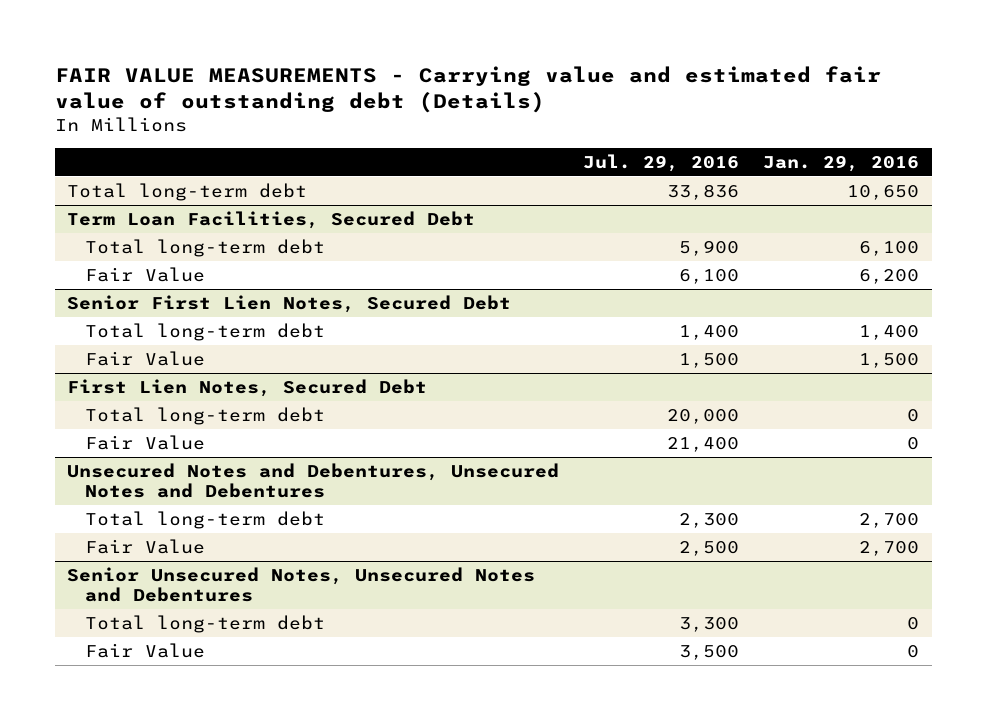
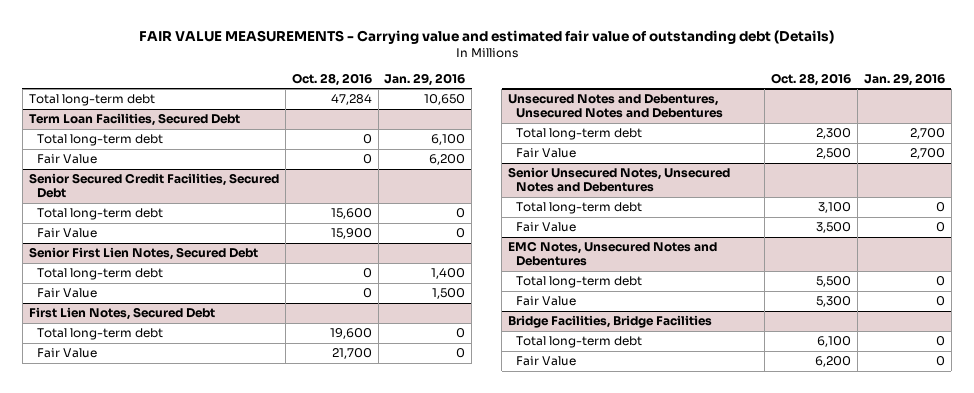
- | Jul. 29, 2016 | Jan. 29, 2016
+ | Oct. 28, 2016 | Jan. 29, 2016
+ Senior Secured Credit Facilities, Secured Debt
+ Total long-term debt | 15,600 | 0
+ Fair Value | 15,900 | 0
+ EMC Notes, Unsecured Notes and Debentures
+ Total long-term debt | 5,500 | 0
+ Fair Value | 5,300 | 0
+ Bridge Facilities, Bridge Facilities
+ Total long-term debt | 6,100 | 0
+ Fair Value | 6,200 | 0

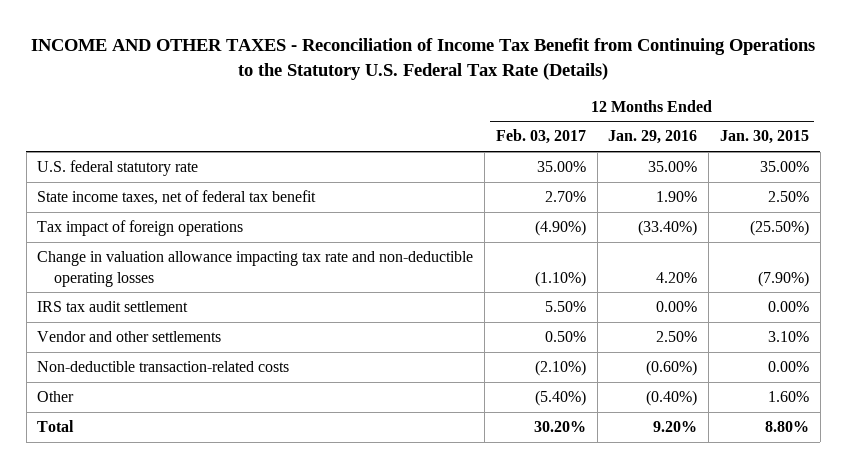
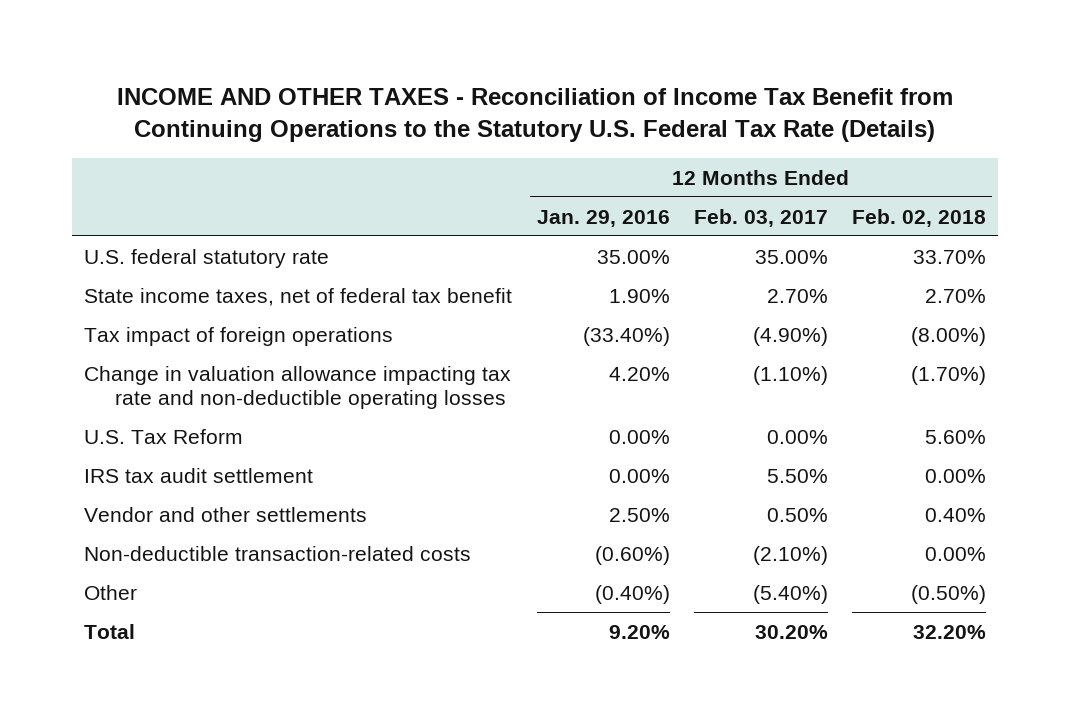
- | 12 Months Ended Feb. 03, 2017 | 12 Months Ended Jan. 29, 2016 | 12 Months Ended Jan. 30, 2015
+ | 12 Months Ended Jan. 29, 2016 | 12 Months Ended Feb. 03, 2017 | 12 Months Ended Feb. 02, 2018
+ U.S. Tax Reform | 0.00% | 0.00% | 5.60%

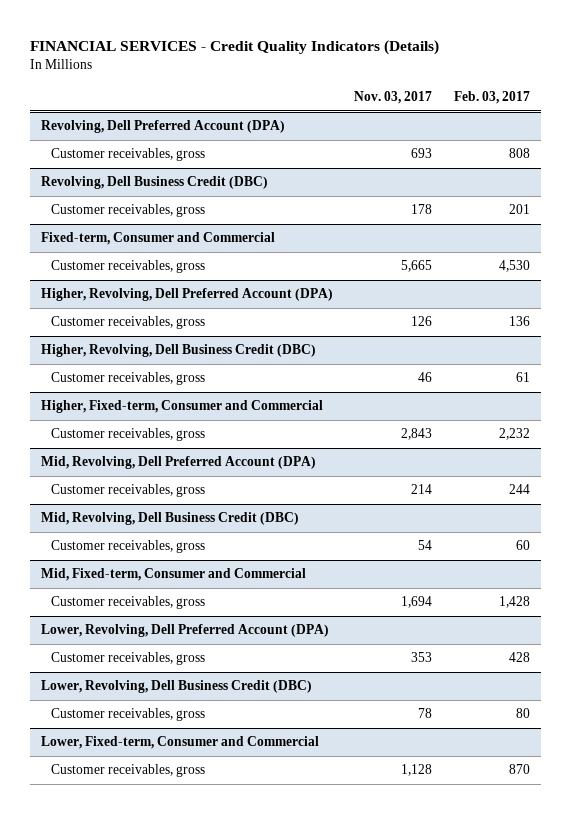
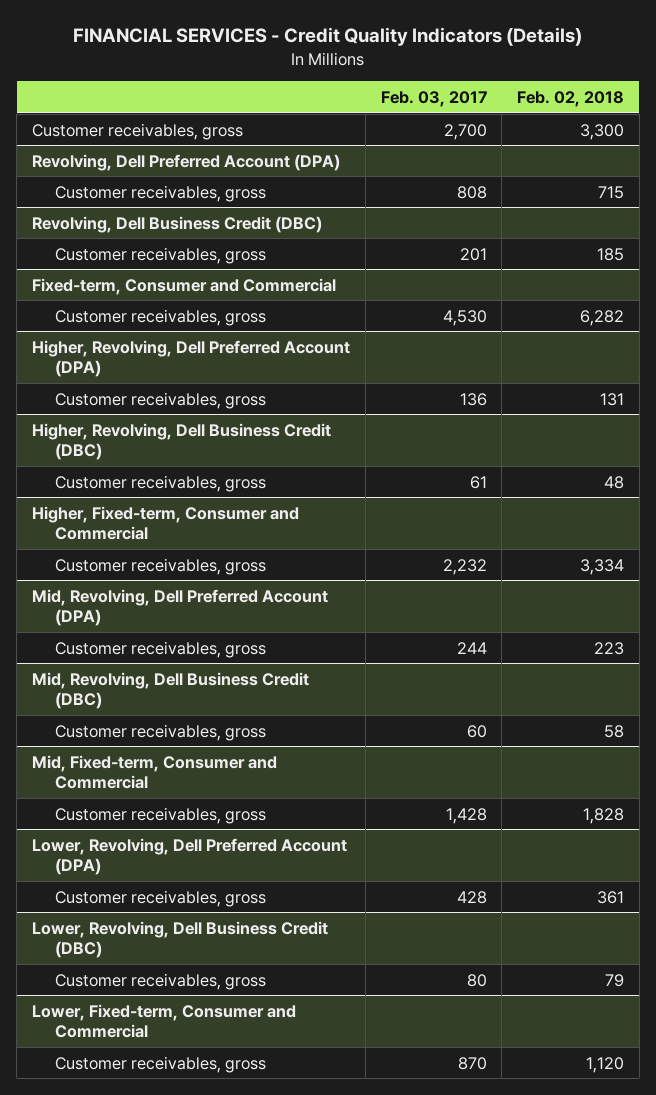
- | Nov. 03, 2017 | Feb. 03, 2017
+ | Feb. 03, 2017 | Feb. 02, 2018
+ Customer receivables, gross | 2,700 | 3,300

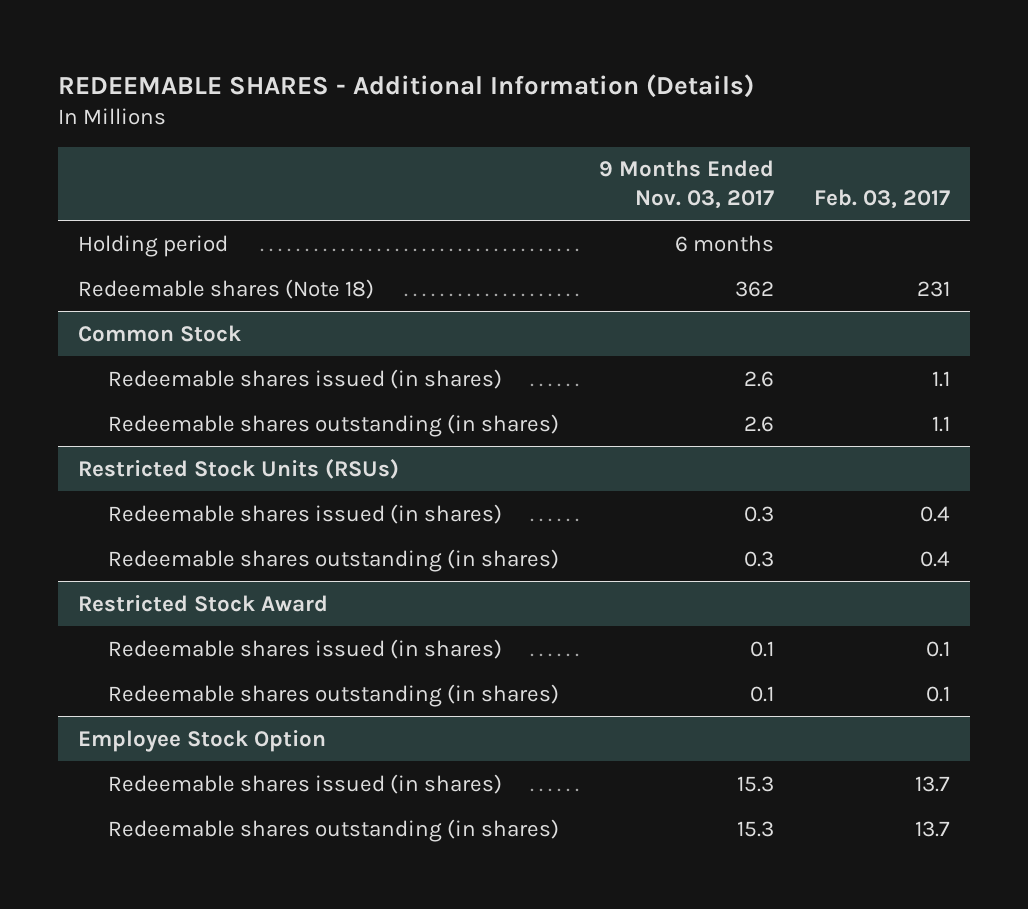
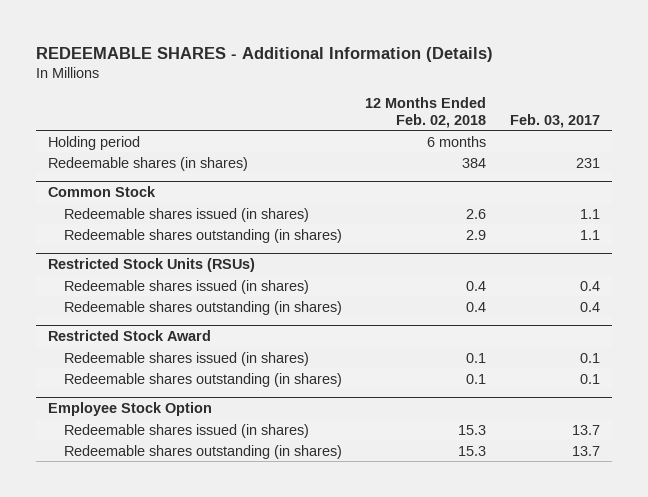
- | 9 Months Ended Nov. 03, 2017 | Feb. 03, 2017
+ | 12 Months Ended Feb. 02, 2018 | Feb. 03, 2017
- Redeemable shares (Note 18) | 362 | 231
+ Redeemable shares (in shares) | 384 | 231

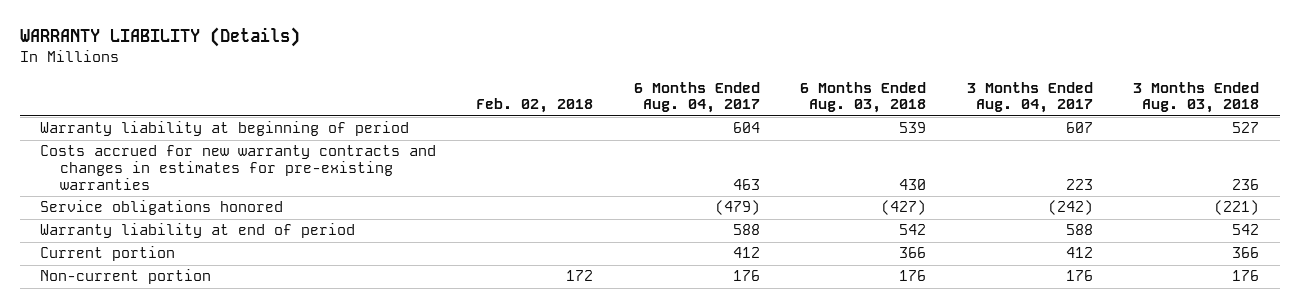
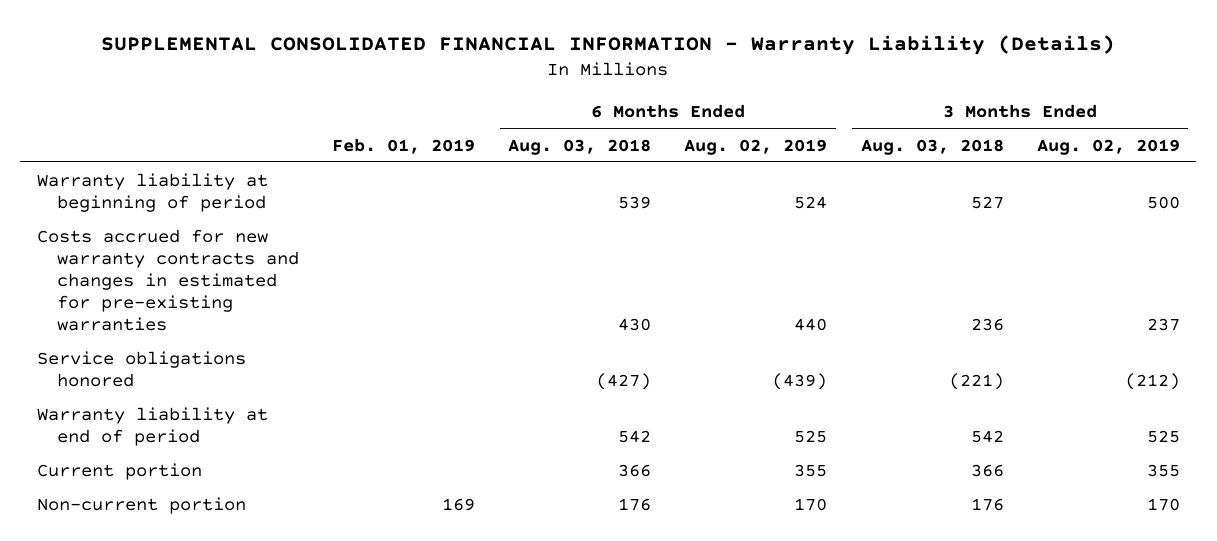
- WARRANTY LIABILITY (Details)
+ SUPPLEMENTAL CONSOLIDATED FINANCIAL INFORMATION - Warranty Liability (Details)
- | Feb. 02, 2018 | 6 Months Ended Aug. 04, 2017 | 6 Months Ended Aug. 03, 2018 | 3 Months Ended Aug. 04, 2017 | 3 Months Ended Aug. 03, 2018
+ | Feb. 01, 2019 | 6 Months Ended Aug. 03, 2018 | 6 Months Ended Aug. 02, 2019 | 3 Months Ended Aug. 03, 2018 | 3 Months Ended Aug. 02, 2019
- Costs accrued for new warranty contracts and changes in estimates for pre-existing warranties | | 463 | 430 | 223 | 236
+ Costs accrued for new warranty contracts and changes in estimated for pre-existing warranties | | 430 | 440 | 236 | 237

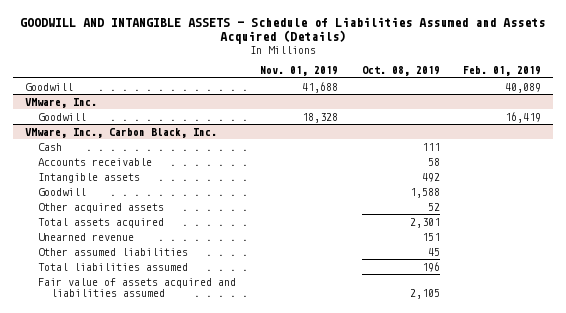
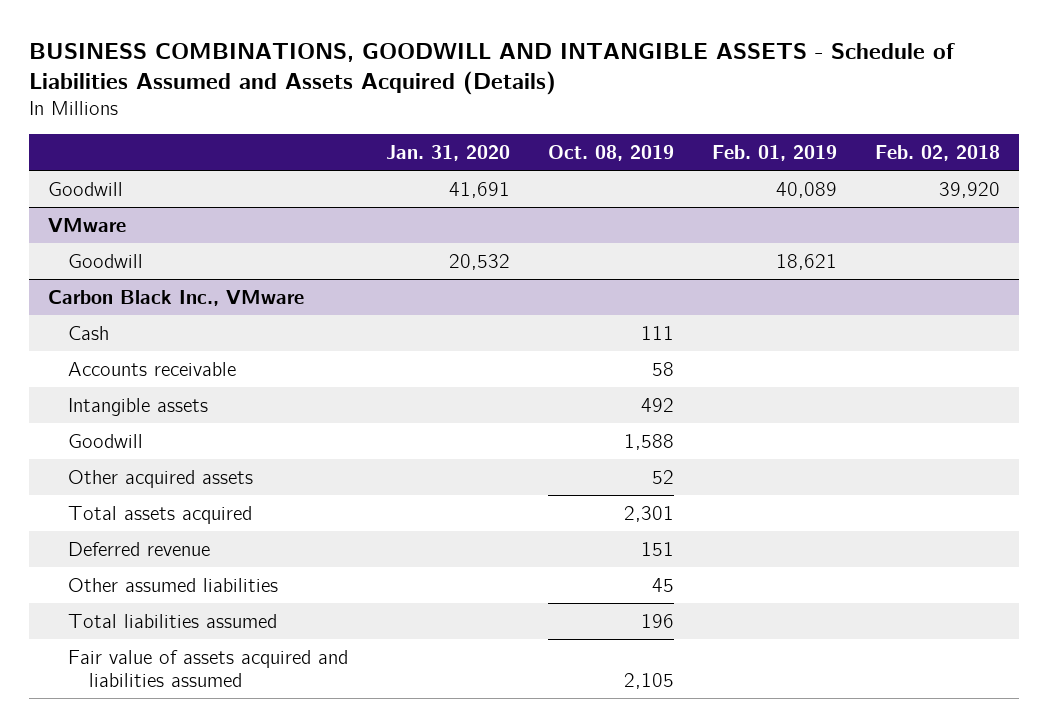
- GOODWILL AND INTANGIBLE ASSETS - Schedule of Liabilities Assumed and Assets Acquired (Details)
+ BUSINESS COMBINATIONS, GOODWILL AND INTANGIBLE ASSETS - Schedule of Liabilities Assumed and Assets Acquired (Details)
- | Nov. 01, 2019 | Oct. 08, 2019 | Feb. 01, 2019
+ | Jan. 31, 2020 | Oct. 08, 2019 | Feb. 01, 2019 | Feb. 02, 2018
- VMware, Inc.
- Goodwill | 18,328 | | 16,419
- VMware, Inc., Carbon Black, Inc.
+ VMware
+ Goodwill | 20,532 | | 18,621 |
+ Carbon Black Inc., VMware
- Unearned revenue | | 151 |
+ Deferred revenue | | 151 | |

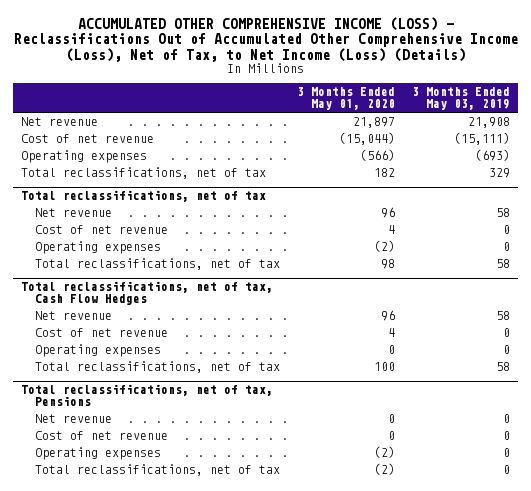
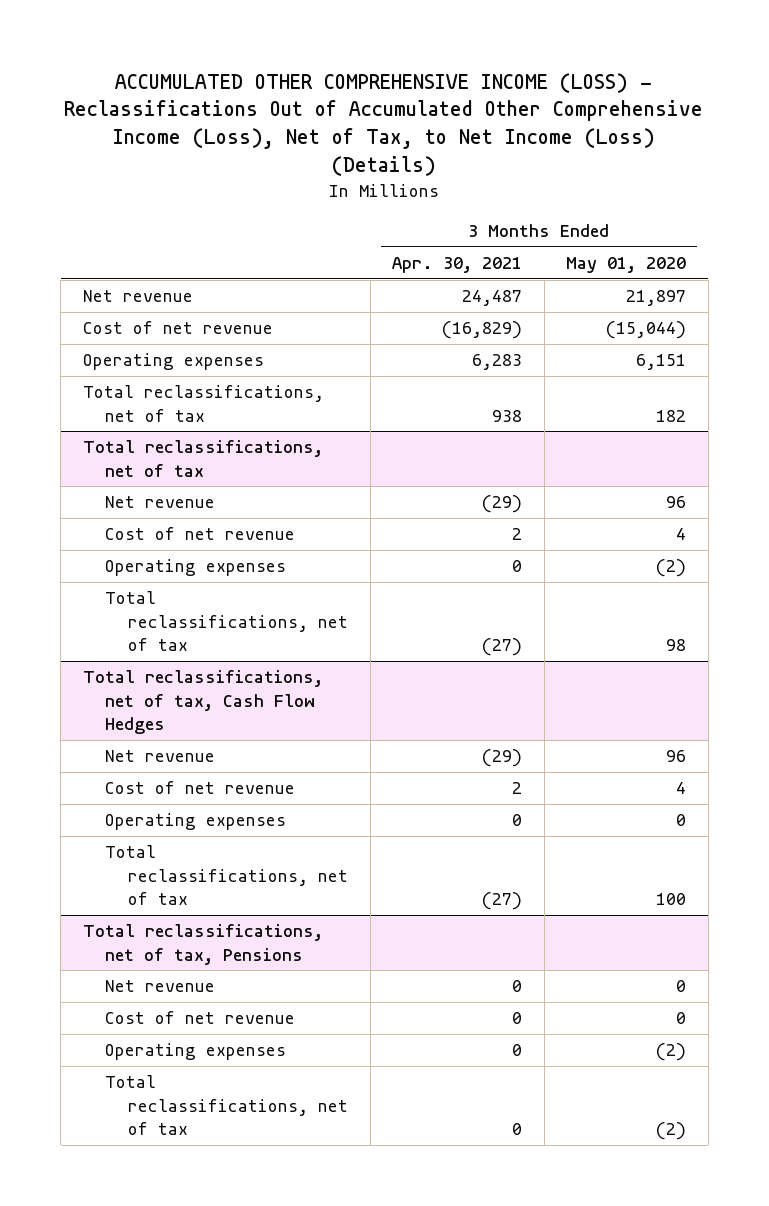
- | 3 Months Ended May 01, 2020 | 3 Months Ended May 03, 2019
+ | 3 Months Ended Apr. 30, 2021 | 3 Months Ended May 01, 2020
- Operating expenses | (566) | (693)
+ Operating expenses | 6,283 | 6,151

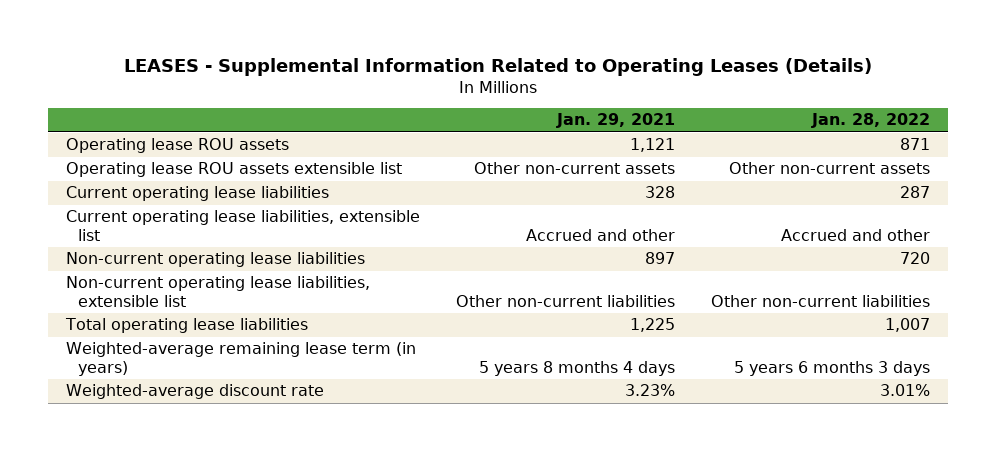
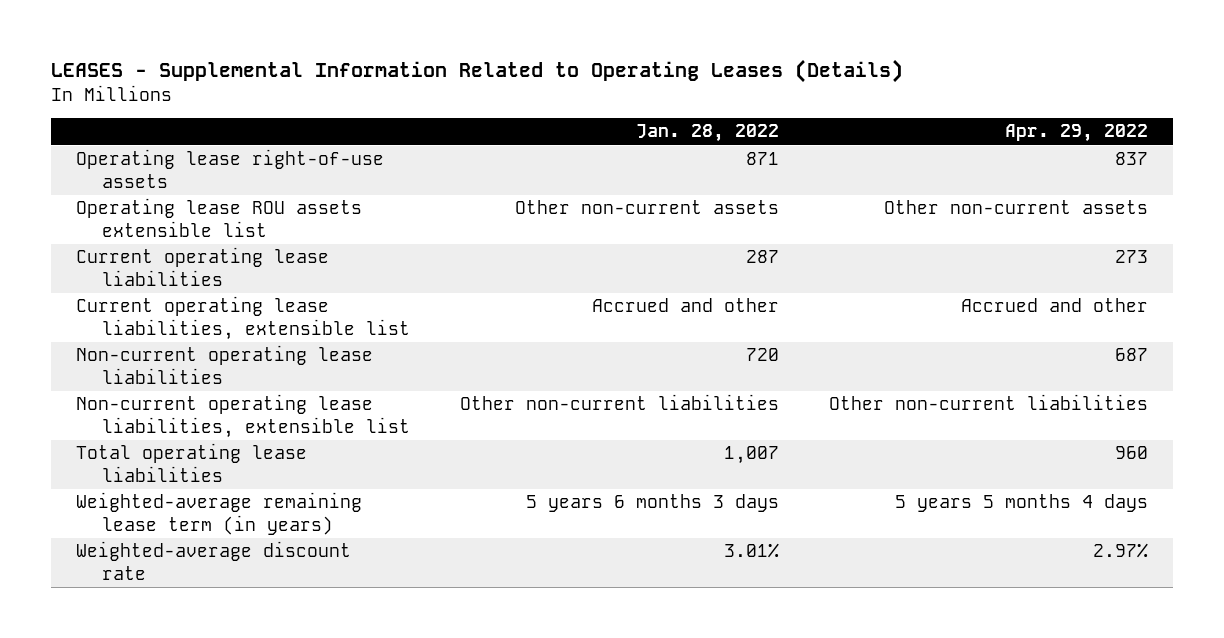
- | Jan. 29, 2021 | Jan. 28, 2022
+ | Jan. 28, 2022 | Apr. 29, 2022
- Operating lease ROU assets | 1,121 | 871
+ Operating lease right-of-use assets | 871 | 837

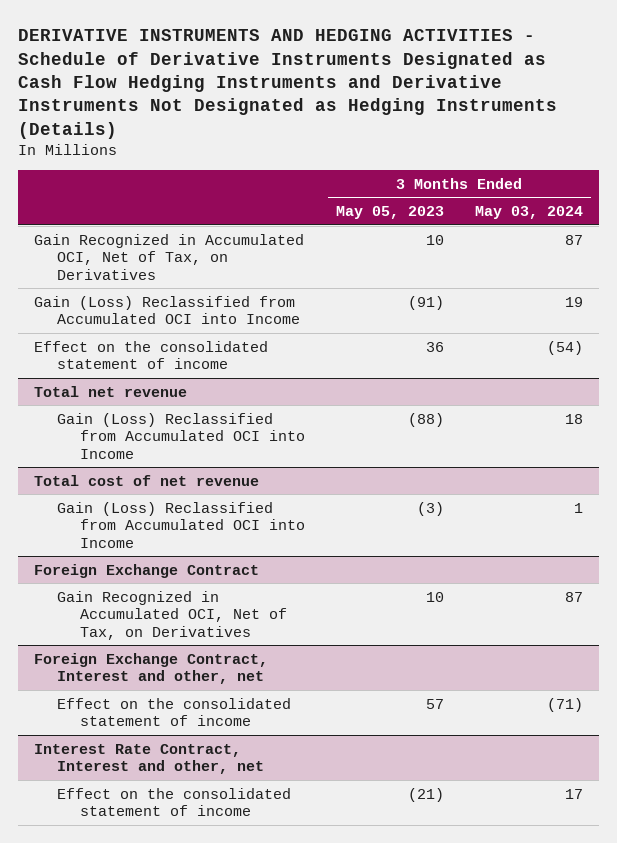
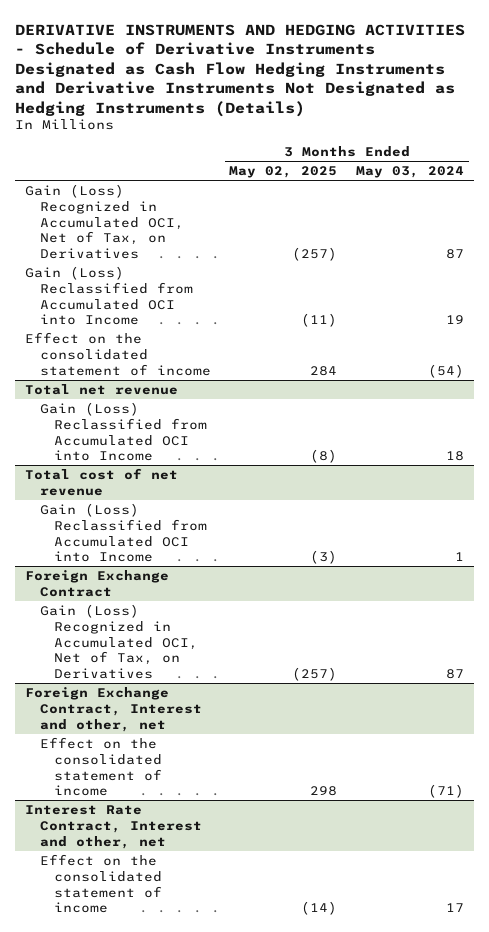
- | 3 Months Ended May 05, 2023 | 3 Months Ended May 03, 2024
+ | 3 Months Ended May 02, 2025 | 3 Months Ended May 03, 2024
- Gain Recognized in Accumulated OCI, Net of Tax, on Derivatives | 10 | 87
+ Gain (Loss) Recognized in Accumulated OCI, Net of Tax, on Derivatives | (257) | 87
@ Foreign Exchange Contract
- Gain Recognized in Accumulated OCI, Net of Tax, on Derivatives | 10 | 87
+ Gain (Loss) Recognized in Accumulated OCI, Net of Tax, on Derivatives | (257) | 87

